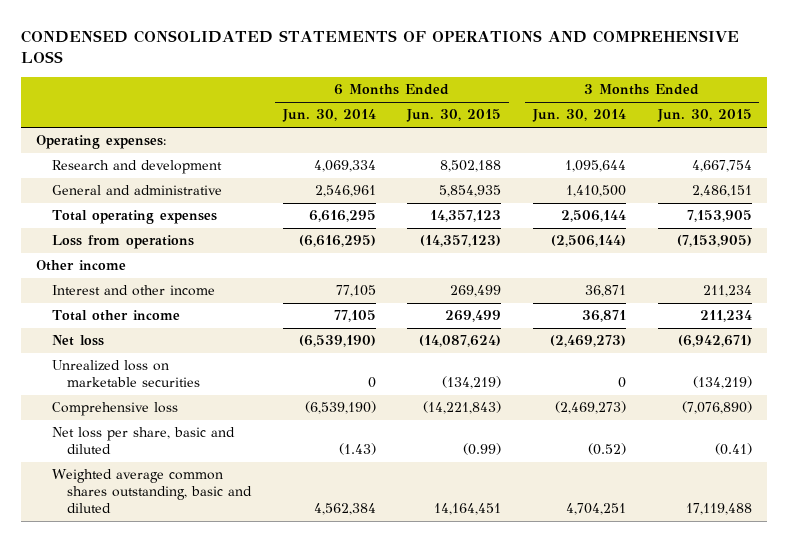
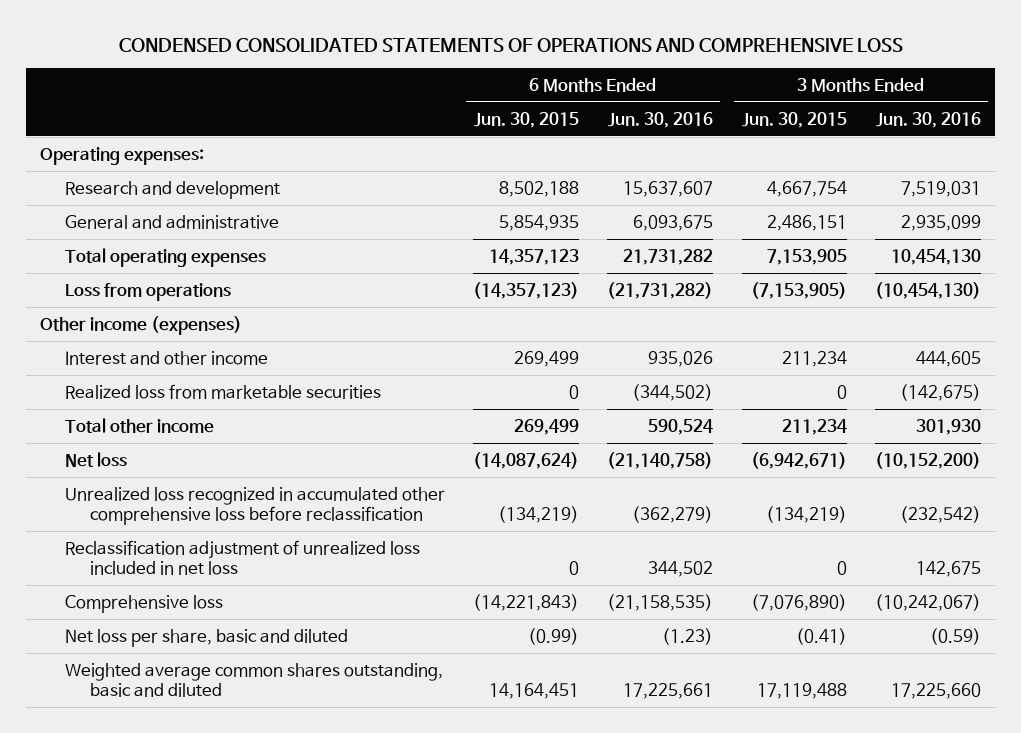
- | 6 Months Ended Jun. 30, 2014 | 6 Months Ended Jun. 30, 2015 | 3 Months Ended Jun. 30, 2014 | 3 Months Ended Jun. 30, 2015
+ | 6 Months Ended Jun. 30, 2015 | 6 Months Ended Jun. 30, 2016 | 3 Months Ended Jun. 30, 2015 | 3 Months Ended Jun. 30, 2016
- Other income
+ Other income (expenses)
+ Realized loss from marketable securities | 0 | (344,502) | 0 | (142,675)
- Unrealized loss on marketable securities | 0 | (134,219) | 0 | (134,219)
+ Unrealized loss recognized in accumulated other comprehensive loss before reclassification | (134,219) | (362,279) | (134,219) | (232,542)
+ Reclassification adjustment of unrealized loss included in net loss | 0 | 344,502 | 0 | 142,675

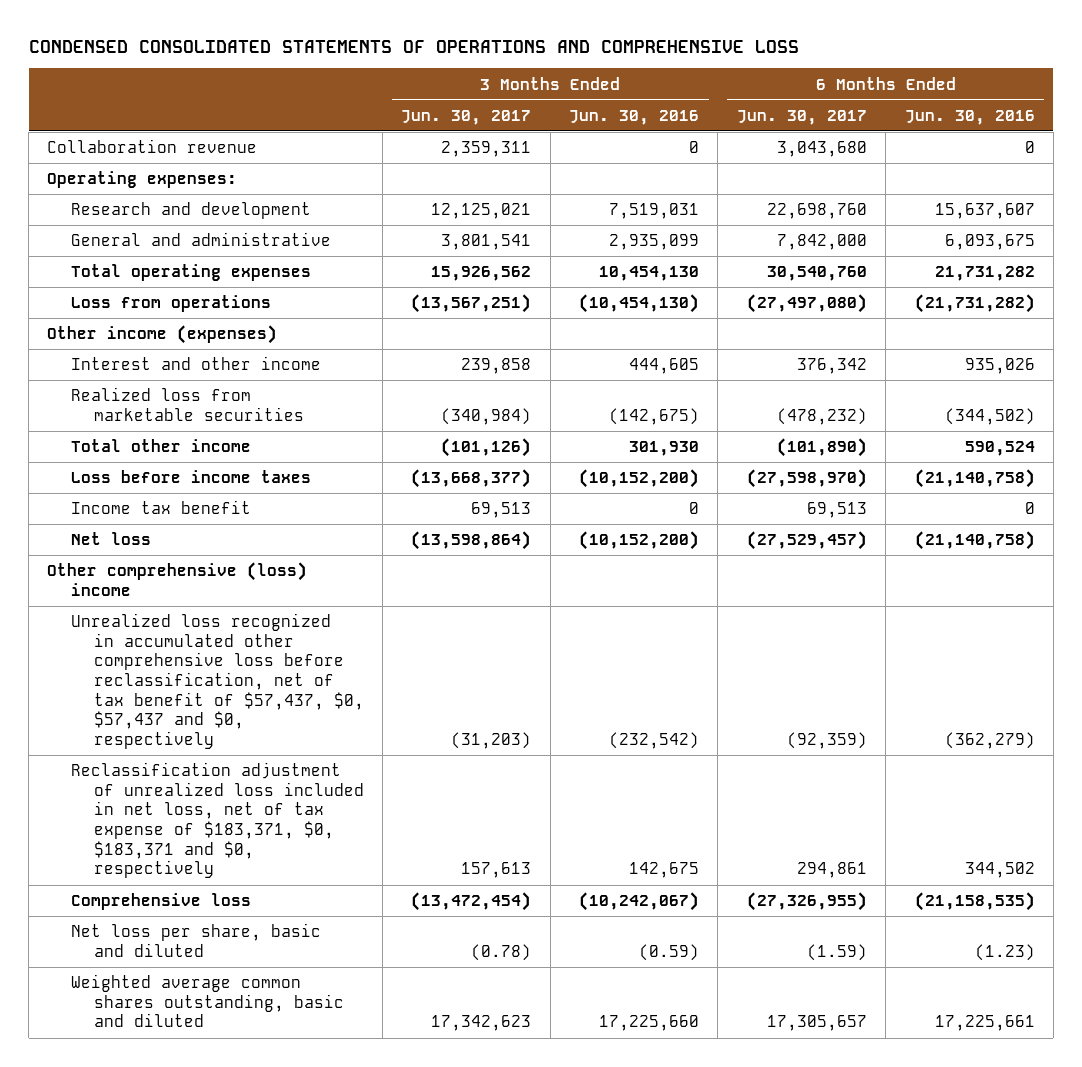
- | 6 Months Ended Jun. 30, 2015 | 6 Months Ended Jun. 30, 2016 | 3 Months Ended Jun. 30, 2015 | 3 Months Ended Jun. 30, 2016
+ | 3 Months Ended Jun. 30, 2017 | 3 Months Ended Jun. 30, 2016 | 6 Months Ended Jun. 30, 2017 | 6 Months Ended Jun. 30, 2016
+ Collaboration revenue | 2,359,311 | 0 | 3,043,680 | 0
+ Loss before income taxes | (13,668,377) | (10,152,200) | (27,598,970) | (21,140,758)
+ Income tax benefit | 69,513 | 0 | 69,513 | 0
- Unrealized loss recognized in accumulated other comprehensive loss before reclassification | (134,219) | (362,279) | (134,219) | (232,542)
- Reclassification adjustment of unrealized loss included in net loss | 0 | 344,502 | 0 | 142,675
+ Other comprehensive (loss) income
+ Unrealized loss recognized in accumulated other comprehensive loss before reclassification, net of tax benefit of $57,437, $0, $57,437 and $0, respectively | (31,203) | (232,542) | (92,359) | (362,279)
+ Reclassification adjustment of unrealized loss included in net loss, net of tax expense of $183,371, $0, $183,371 and $0, respectively | 157,613 | 142,675 | 294,861 | 344,502

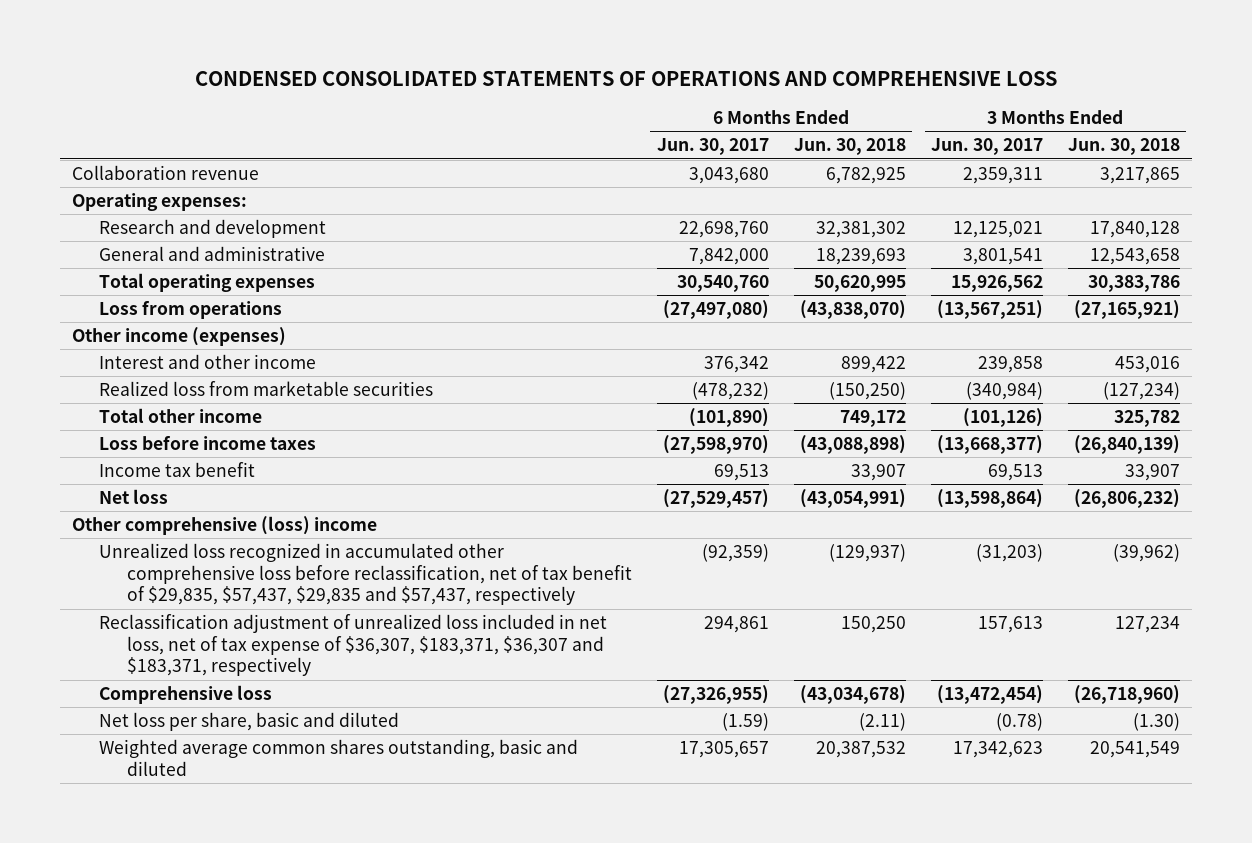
- | 3 Months Ended Jun. 30, 2017 | 3 Months Ended Jun. 30, 2016 | 6 Months Ended Jun. 30, 2017 | 6 Months Ended Jun. 30, 2016
+ | 6 Months Ended Jun. 30, 2017 | 6 Months Ended Jun. 30, 2018 | 3 Months Ended Jun. 30, 2017 | 3 Months Ended Jun. 30, 2018
- Unrealized loss recognized in accumulated other comprehensive loss before reclassification, net of tax benefit of $57,437, $0, $57,437 and $0, respectively | (31,203) | (232,542) | (92,359) | (362,279)
- Reclassification adjustment of unrealized loss included in net loss, net of tax expense of $183,371, $0, $183,371 and $0, respectively | 157,613 | 142,675 | 294,861 | 344,502
+ Unrealized loss recognized in accumulated other comprehensive loss before reclassification, net of tax benefit of $29,835, $57,437, $29,835 and $57,437, respectively | (92,359) | (129,937) | (31,203) | (39,962)
+ Reclassification adjustment of unrealized loss included in net loss, net of tax expense of $36,307, $183,371, $36,307 and $183,371, respectively | 294,861 | 150,250 | 157,613 | 127,234

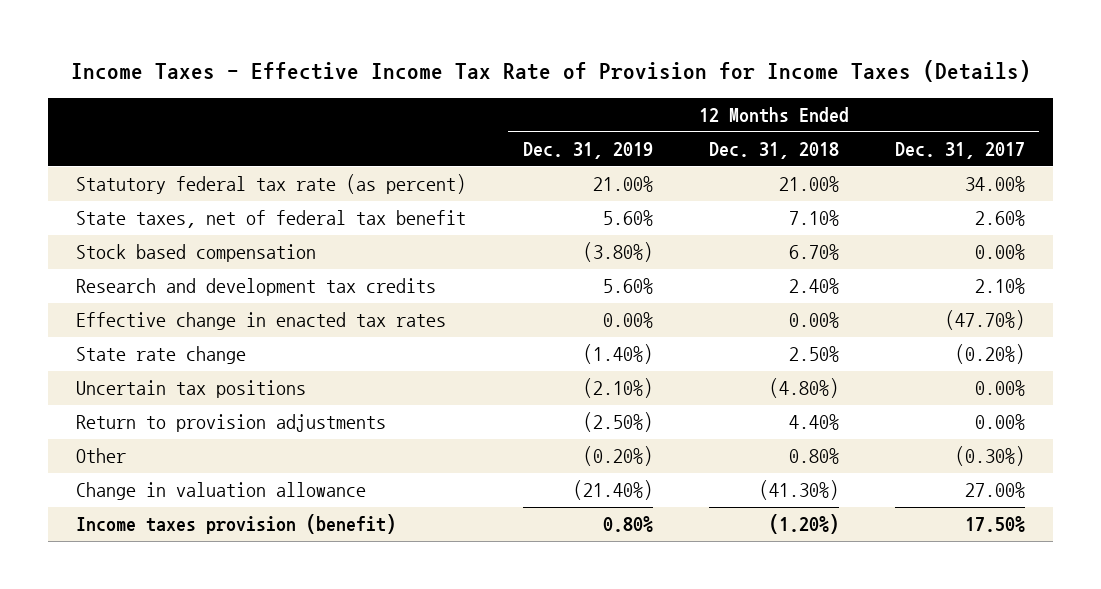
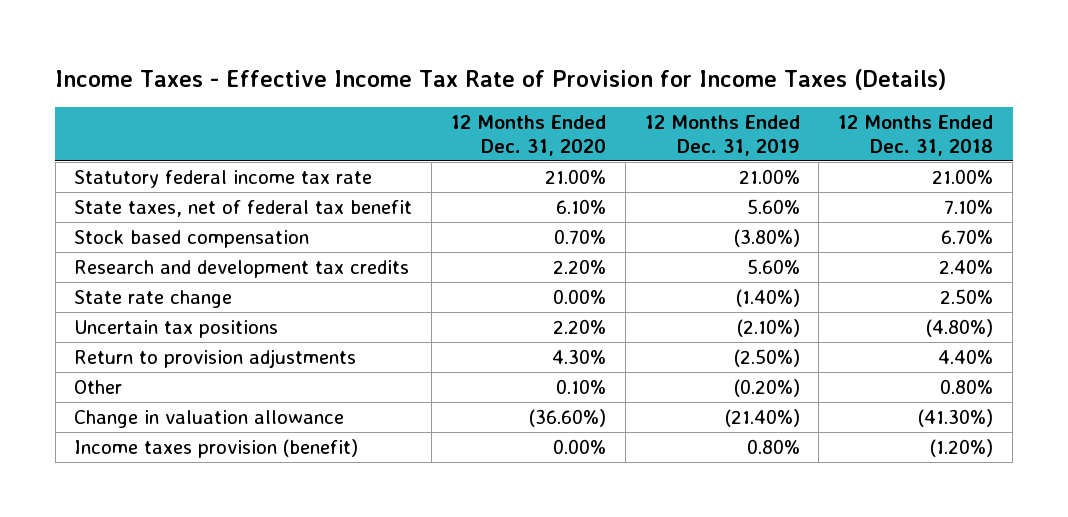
- | 12 Months Ended Dec. 31, 2019 | 12 Months Ended Dec. 31, 2018 | 12 Months Ended Dec. 31, 2017
+ | 12 Months Ended Dec. 31, 2020 | 12 Months Ended Dec. 31, 2019 | 12 Months Ended Dec. 31, 2018
- Statutory federal tax rate (as percent) | 21.00% | 21.00% | 34.00%
+ Statutory federal income tax rate | 21.00% | 21.00% | 21.00%
- Effective change in enacted tax rates | 0.00% | 0.00% | (47.70%)

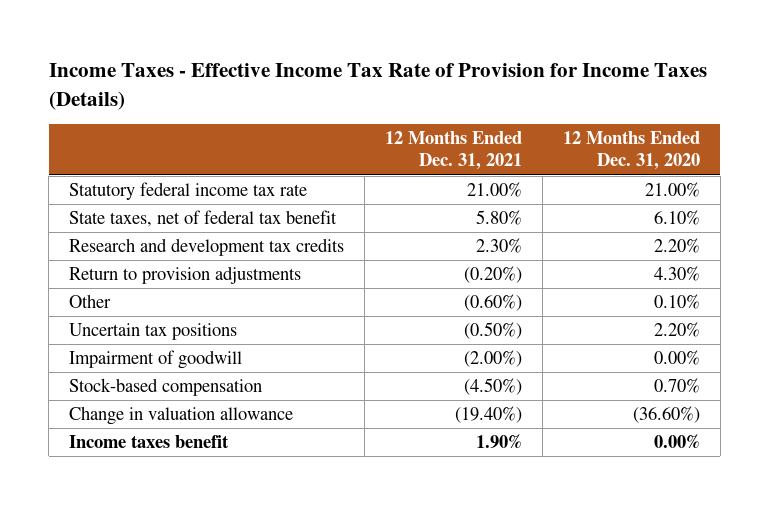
- | 12 Months Ended Dec. 31, 2020 | 12 Months Ended Dec. 31, 2019 | 12 Months Ended Dec. 31, 2018
+ | 12 Months Ended Dec. 31, 2021 | 12 Months Ended Dec. 31, 2020
- Stock based compensation | 0.70% | (3.80%) | 6.70%
- State rate change | 0.00% | (1.40%) | 2.50%
moved down: Uncertain tax positions | (0.50%) | 2.20%
+ Impairment of goodwill | (2.00%) | 0.00%
+ Stock-based compensation | (4.50%) | 0.70%
- Income taxes provision (benefit) | 0.00% | 0.80% | (1.20%)
+ Income taxes benefit | 1.90% | 0.00%

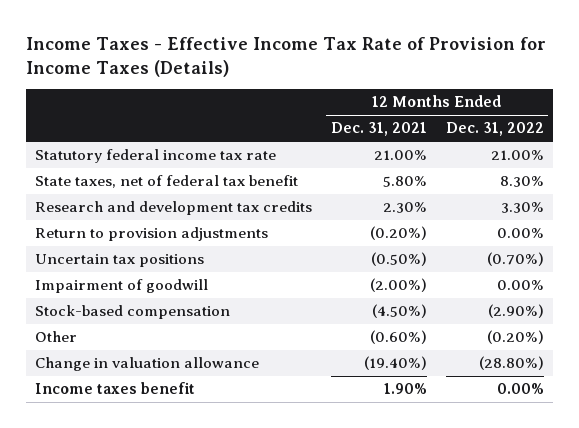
- | 12 Months Ended Dec. 31, 2021 | 12 Months Ended Dec. 31, 2020
+ | 12 Months Ended Dec. 31, 2021 | 12 Months Ended Dec. 31, 2022
moved down: Other | (0.60%) | (0.20%)

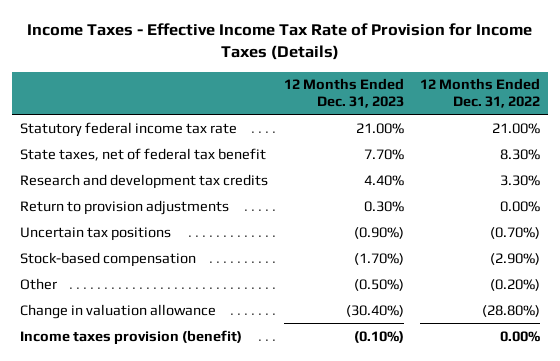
- | 12 Months Ended Dec. 31, 2021 | 12 Months Ended Dec. 31, 2022
+ | 12 Months Ended Dec. 31, 2023 | 12 Months Ended Dec. 31, 2022
- Impairment of goodwill | (2.00%) | 0.00%
- Income taxes benefit | 1.90% | 0.00%
+ Income taxes provision (benefit) | (0.10%) | 0.00%

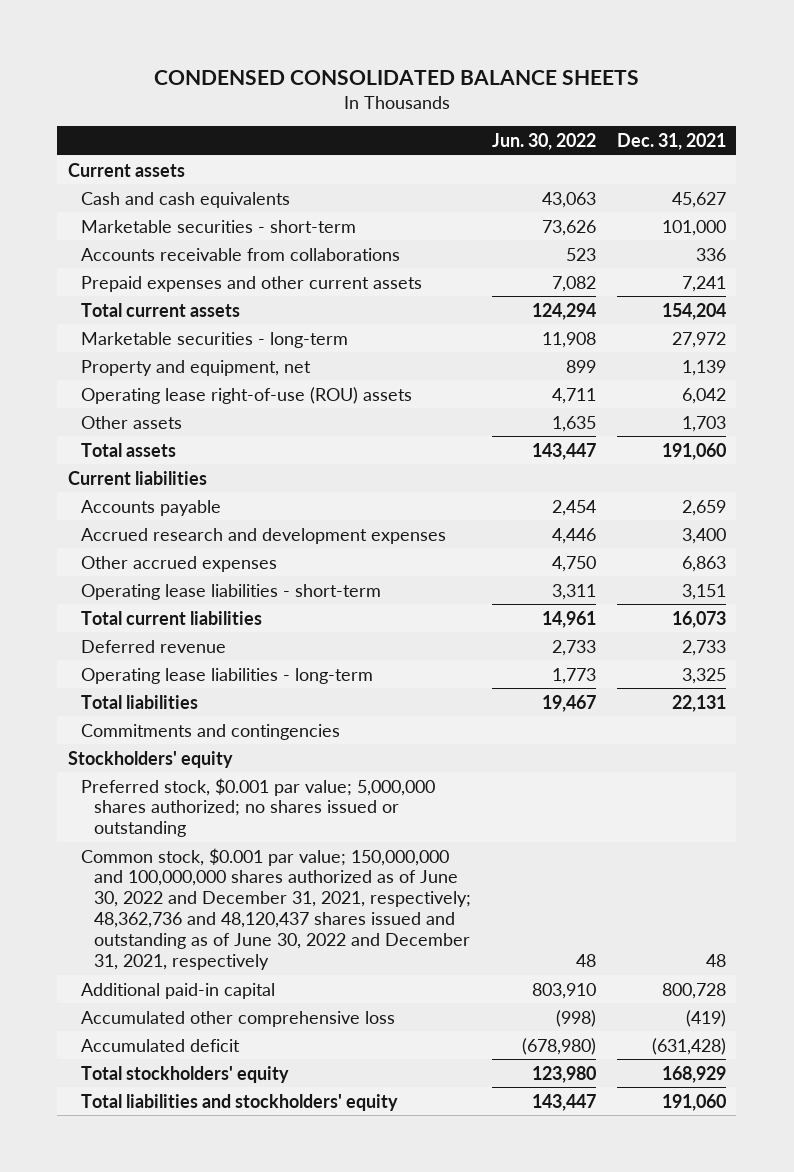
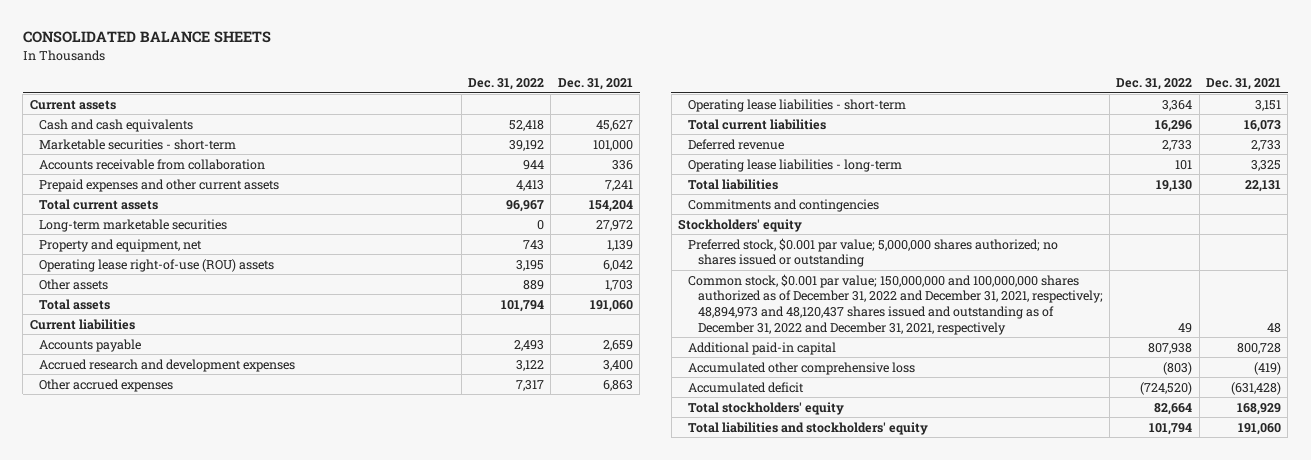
- CONDENSED CONSOLIDATED BALANCE SHEETS
+ CONSOLIDATED BALANCE SHEETS
- | Jun. 30, 2022 | Dec. 31, 2021
+ | Dec. 31, 2022 | Dec. 31, 2021
- Accounts receivable from collaborations | 523 | 336
+ Accounts receivable from collaboration | 944 | 336
- Marketable securities - long-term | 11,908 | 27,972
+ Long-term marketable securities | 0 | 27,972
- Common stock, $0.001 par value; 150,000,000 and 100,000,000 shares authorized as of June 30, 2022 and December 31, 2021, respectively; 48,362,736 and 48,120,437 shares issued and outstanding as of June 30, 2022 and December 31, 2021, respectively | 48 | 48
+ Common stock, $0.001 par value; 150,000,000 and 100,000,000 shares authorized as of December 31, 2022 and December 31, 2021, respectively; 48,894,973 and 48,120,437 shares issued and outstanding as of December 31, 2022 and December 31, 2021, respectively | 49 | 48

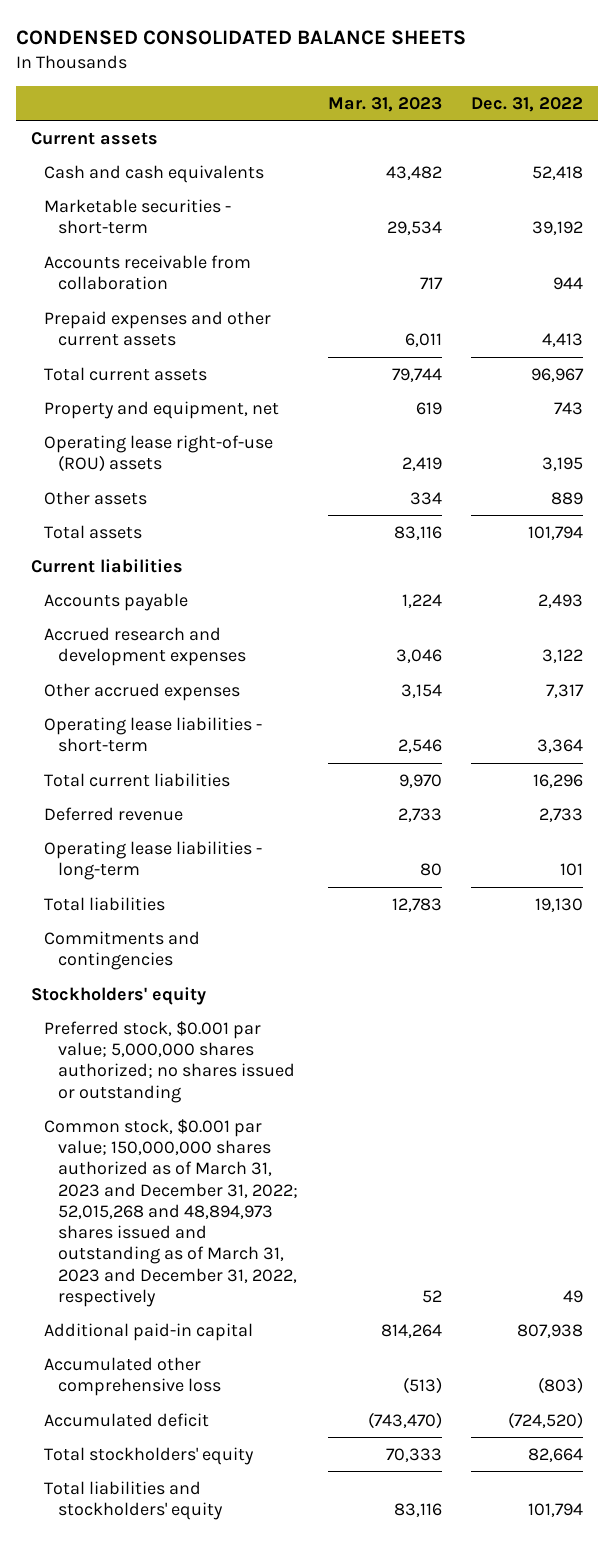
- CONSOLIDATED BALANCE SHEETS
+ CONDENSED CONSOLIDATED BALANCE SHEETS
- | Dec. 31, 2022 | Dec. 31, 2021
+ | Mar. 31, 2023 | Dec. 31, 2022
- Long-term marketable securities | 0 | 27,972
- Common stock, $0.001 par value; 150,000,000 and 100,000,000 shares authorized as of December 31, 2022 and December 31, 2021, respectively; 48,894,973 and 48,120,437 shares issued and outstanding as of December 31, 2022 and December 31, 2021, respectively | 49 | 48
+ Common stock, $0.001 par value; 150,000,000 shares authorized as of March 31, 2023 and December 31, 2022; 52,015,268 and 48,894,973 shares issued and outstanding as of March 31, 2023 and December 31, 2022, respectively | 52 | 49

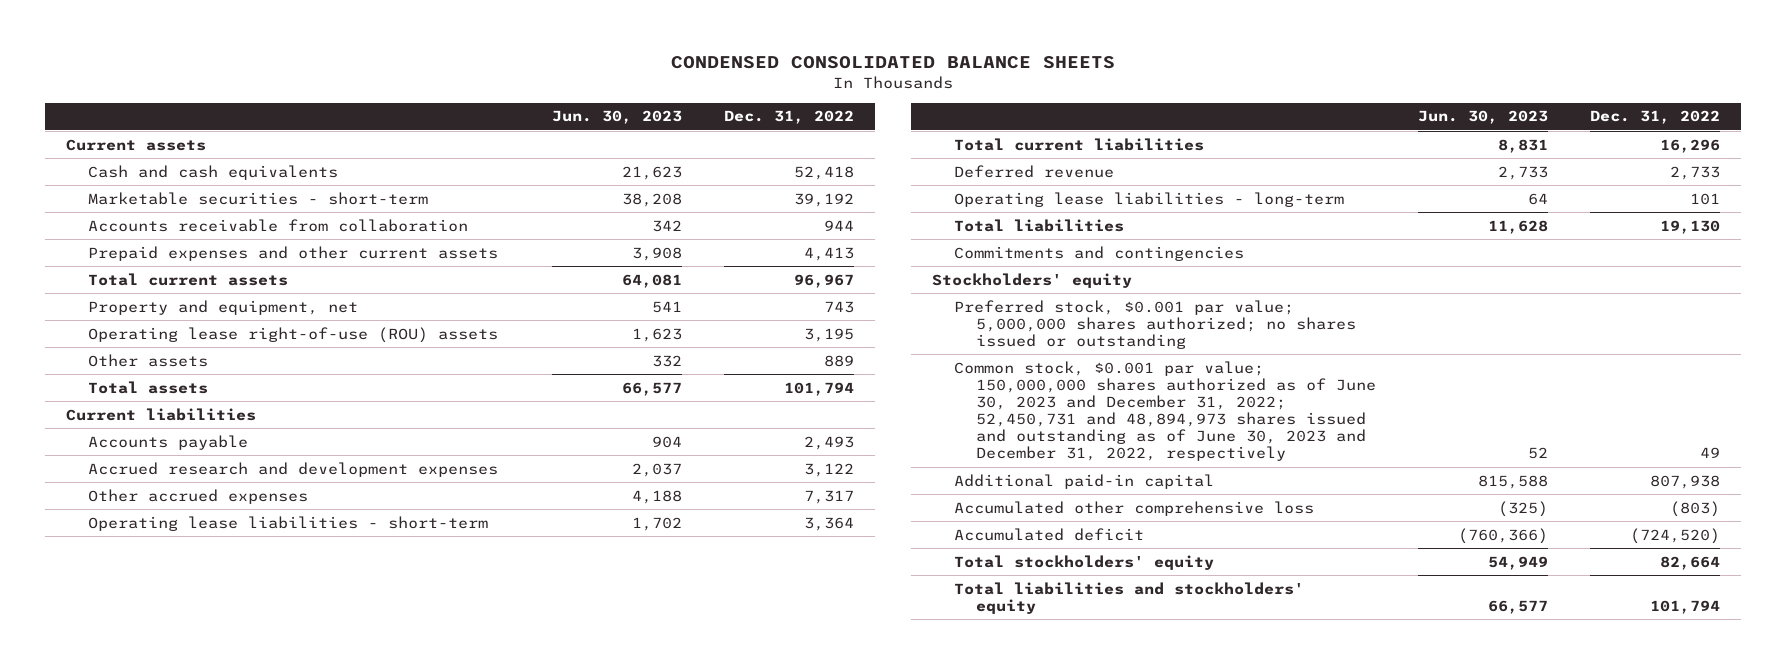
- | Mar. 31, 2023 | Dec. 31, 2022
+ | Jun. 30, 2023 | Dec. 31, 2022
- Common stock, $0.001 par value; 150,000,000 shares authorized as of March 31, 2023 and December 31, 2022; 52,015,268 and 48,894,973 shares issued and outstanding as of March 31, 2023 and December 31, 2022, respectively | 52 | 49
+ Common stock, $0.001 par value; 150,000,000 shares authorized as of June 30, 2023 and December 31, 2022; 52,450,731 and 48,894,973 shares issued and outstanding as of June 30, 2023 and December 31, 2022, respectively | 52 | 49

